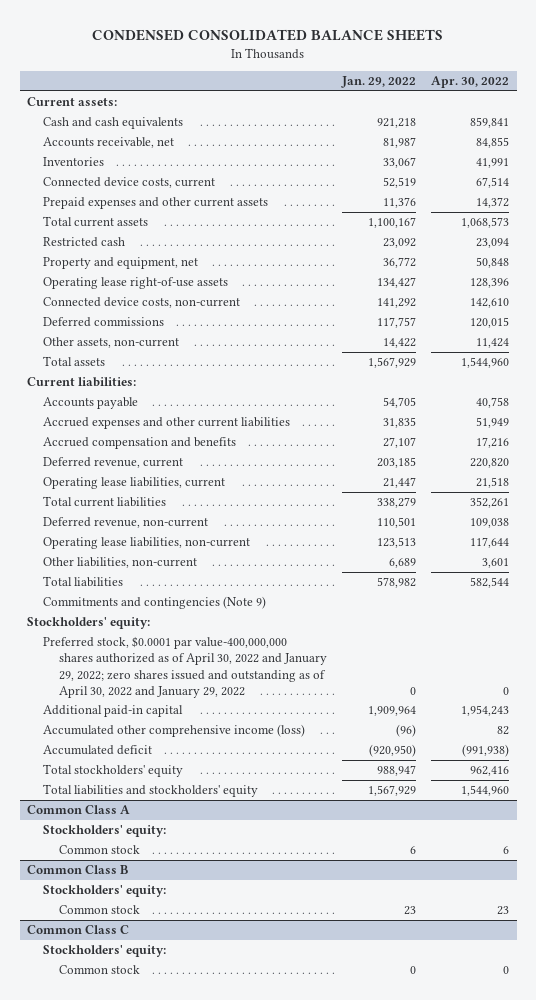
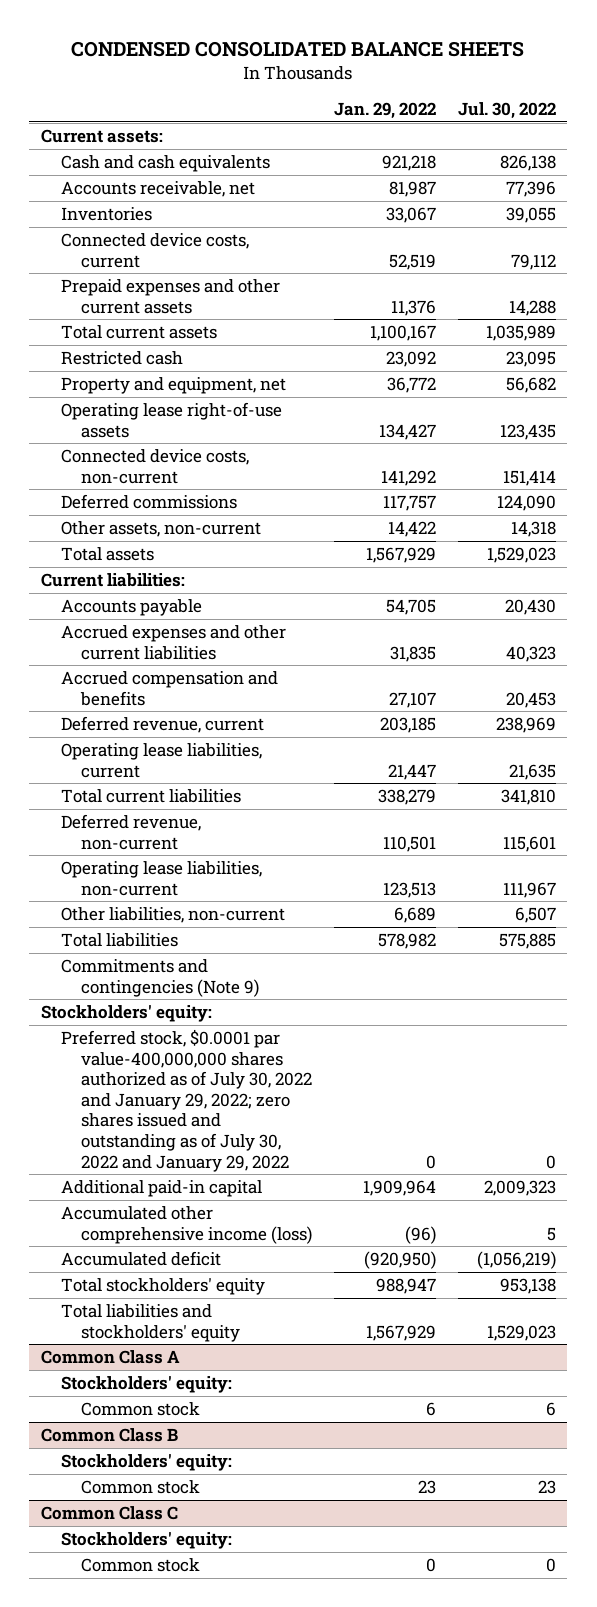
- | Jan. 29, 2022 | Apr. 30, 2022
+ | Jan. 29, 2022 | Jul. 30, 2022
- Preferred stock, $0.0001 par value-400,000,000 shares authorized as of April 30, 2022 and January 29, 2022; zero shares issued and outstanding as of April 30, 2022 and January 29, 2022 | 0 | 0
+ Preferred stock, $0.0001 par value-400,000,000 shares authorized as of July 30, 2022 and January 29, 2022; zero shares issued and outstanding as of July 30, 2022 and January 29, 2022 | 0 | 0

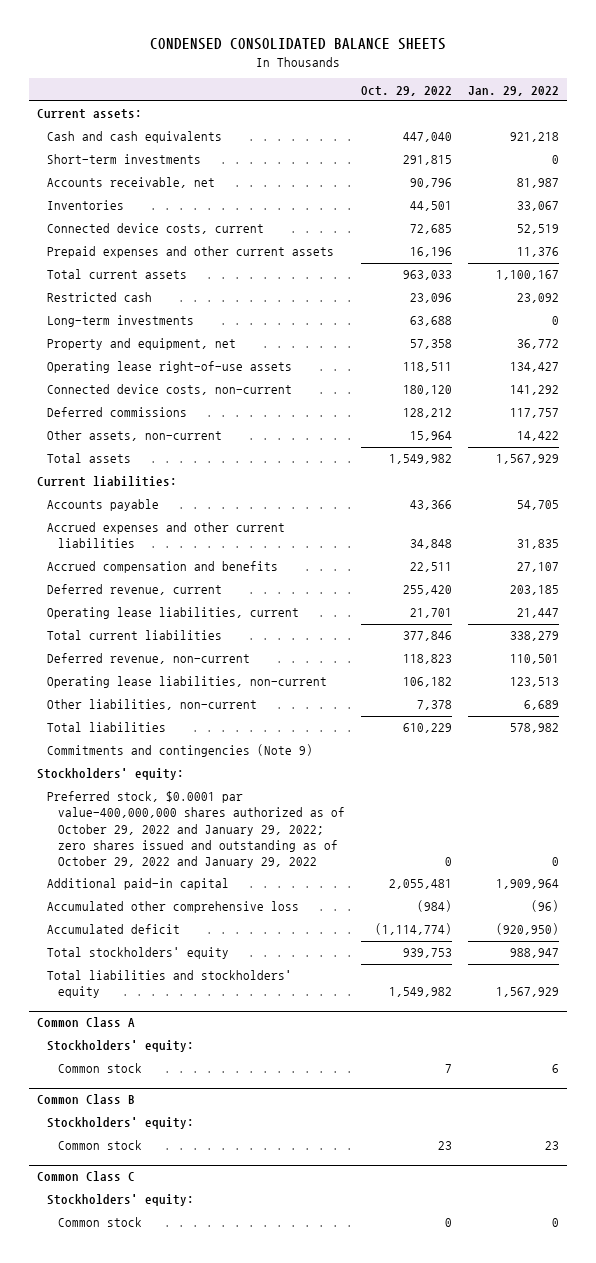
- | Jan. 29, 2022 | Jul. 30, 2022
+ | Oct. 29, 2022 | Jan. 29, 2022
+ Short-term investments | 291,815 | 0
+ Long-term investments | 63,688 | 0
- Preferred stock, $0.0001 par value-400,000,000 shares authorized as of July 30, 2022 and January 29, 2022; zero shares issued and outstanding as of July 30, 2022 and January 29, 2022 | 0 | 0
+ Preferred stock, $0.0001 par value-400,000,000 shares authorized as of October 29, 2022 and January 29, 2022; zero shares issued and outstanding as of October 29, 2022 and January 29, 2022 | 0 | 0
- Accumulated other comprehensive income (loss) | (96) | 5
+ Accumulated other comprehensive loss | (984) | (96)

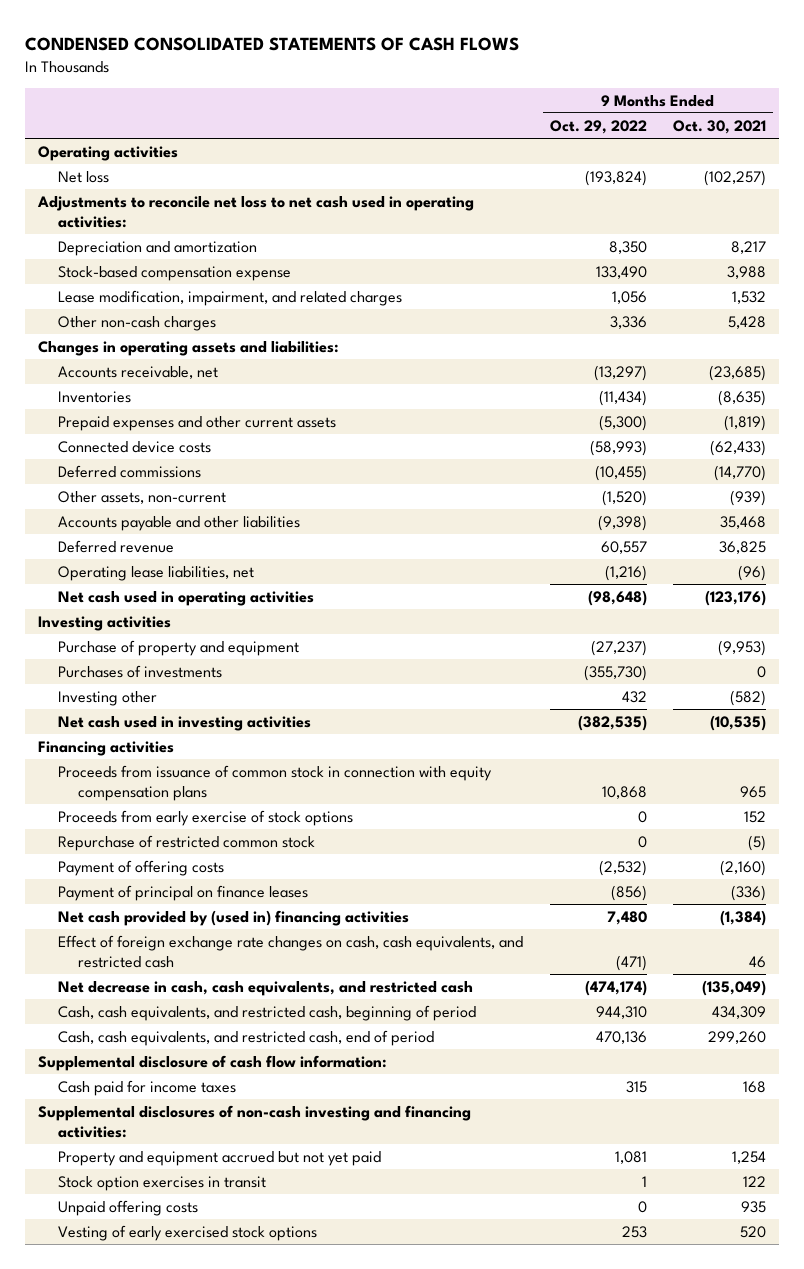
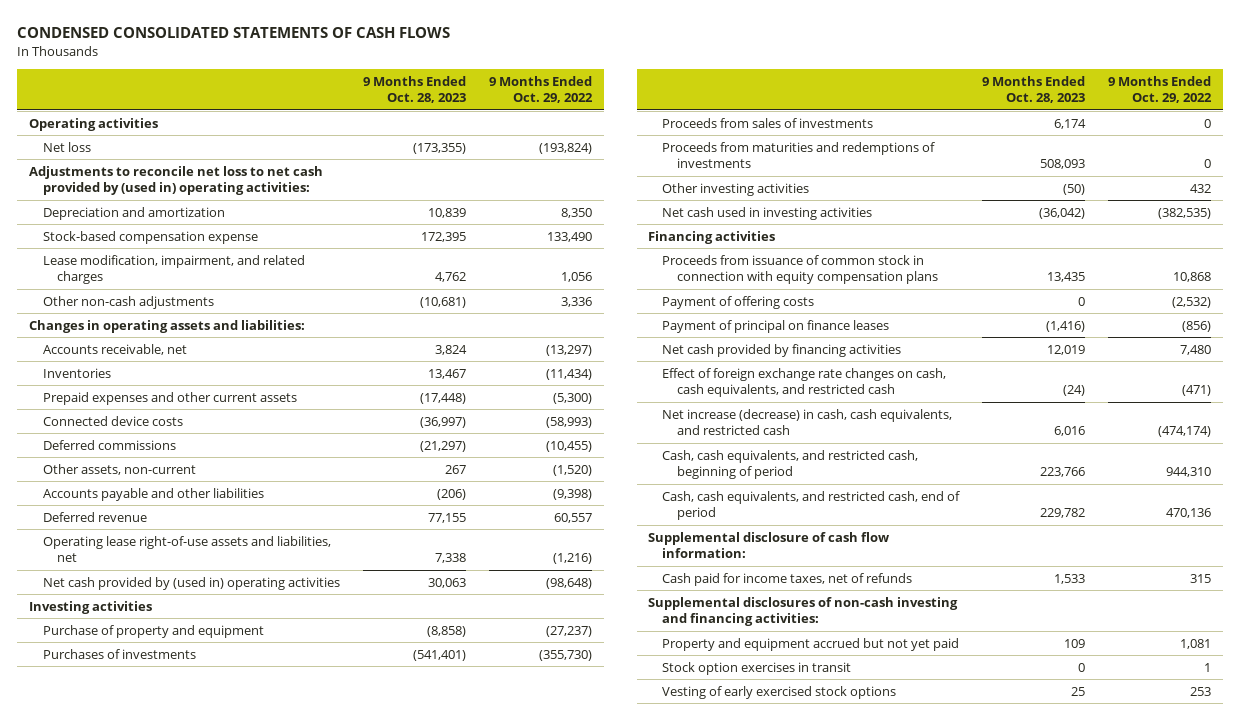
- | 9 Months Ended Oct. 29, 2022 | 9 Months Ended Oct. 30, 2021
+ | 9 Months Ended Oct. 28, 2023 | 9 Months Ended Oct. 29, 2022
- Adjustments to reconcile net loss to net cash used in operating activities:
+ Adjustments to reconcile net loss to net cash provided by (used in) operating activities:
- Other non-cash charges | 3,336 | 5,428
+ Other non-cash adjustments | (10,681) | 3,336
- Operating lease liabilities, net | (1,216) | (96)
- Net cash used in operating activities | (98,648) | (123,176)
+ Operating lease right-of-use assets and liabilities, net | 7,338 | (1,216)
+ Net cash provided by (used in) operating activities | 30,063 | (98,648)
- Investing other | 432 | (582)
+ Proceeds from sales of investments | 6,174 | 0
+ Proceeds from maturities and redemptions of investments | 508,093 | 0
+ Other investing activities | (50) | 432
- Proceeds from early exercise of stock options | 0 | 152
- Repurchase of restricted common stock | 0 | (5)
- Net cash provided by (used in) financing activities | 7,480 | (1,384)
+ Net cash provided by financing activities | 12,019 | 7,480
- Net decrease in cash, cash equivalents, and restricted cash | (474,174) | (135,049)
+ Net increase (decrease) in cash, cash equivalents, and restricted cash | 6,016 | (474,174)
- Cash paid for income taxes | 315 | 168
+ Cash paid for income taxes, net of refunds | 1,533 | 315
- Unpaid offering costs | 0 | 935

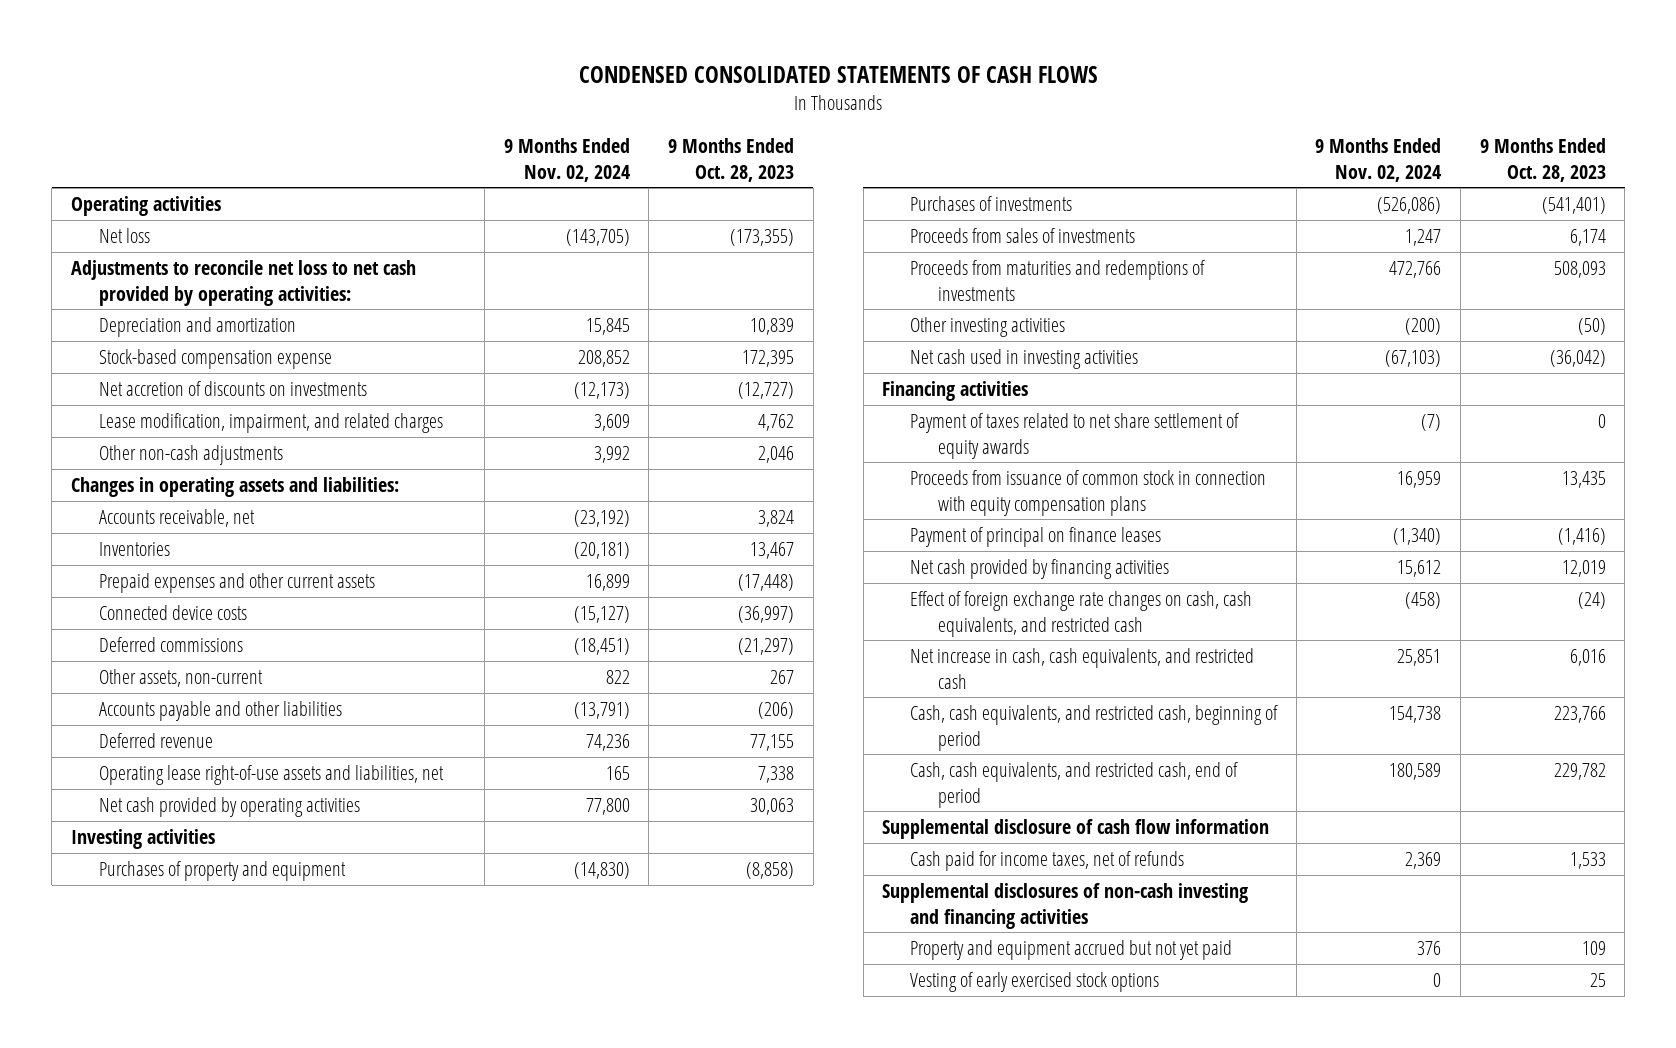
- | 9 Months Ended Oct. 28, 2023 | 9 Months Ended Oct. 29, 2022
+ | 9 Months Ended Nov. 02, 2024 | 9 Months Ended Oct. 28, 2023
- Adjustments to reconcile net loss to net cash provided by (used in) operating activities:
+ Adjustments to reconcile net loss to net cash provided by operating activities:
+ Net accretion of discounts on investments | (12,173) | (12,727)
- Other non-cash adjustments | (10,681) | 3,336
+ Other non-cash adjustments | 3,992 | 2,046
- Net cash provided by (used in) operating activities | 30,063 | (98,648)
+ Net cash provided by operating activities | 77,800 | 30,063
- Purchase of property and equipment | (8,858) | (27,237)
+ Purchases of property and equipment | (14,830) | (8,858)
+ Payment of taxes related to net share settlement of equity awards | (7) | 0
- Payment of offering costs | 0 | (2,532)
- Net increase (decrease) in cash, cash equivalents, and restricted cash | 6,016 | (474,174)
+ Net increase in cash, cash equivalents, and restricted cash | 25,851 | 6,016
- Supplemental disclosure of cash flow information:
+ Supplemental disclosure of cash flow information
- Supplemental disclosures of non-cash investing and financing activities:
+ Supplemental disclosures of non-cash investing and financing activities
- Stock option exercises in transit | 0 | 1

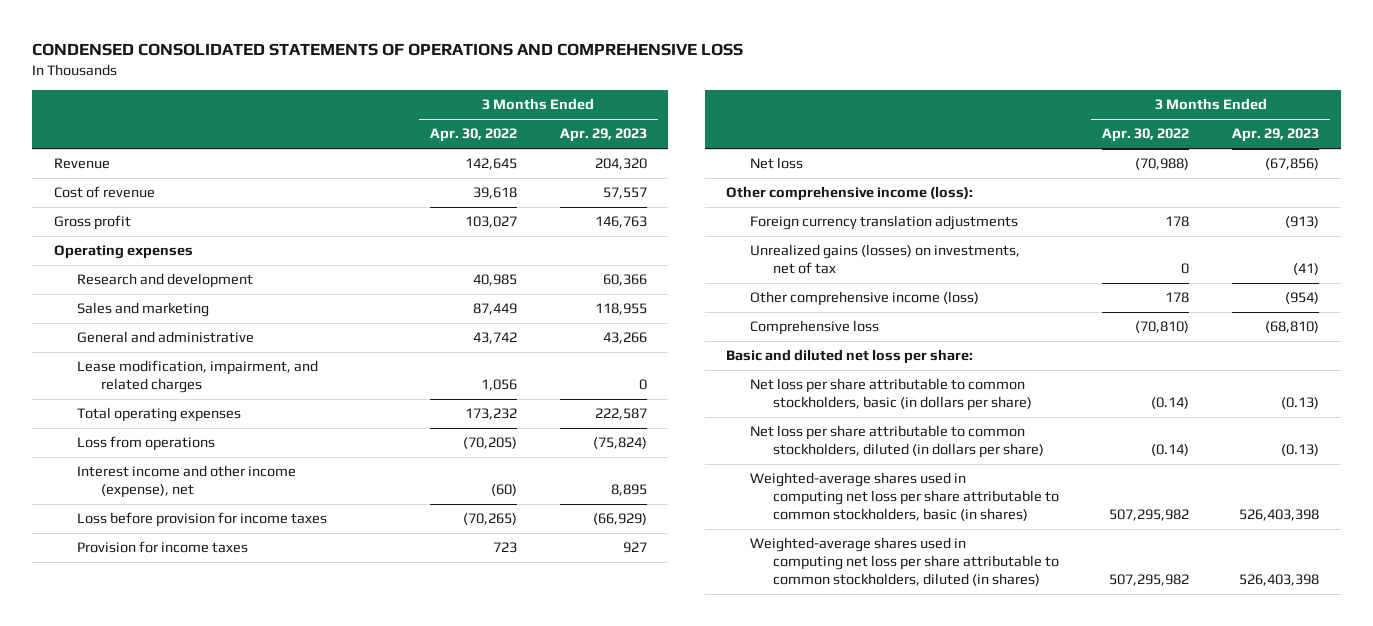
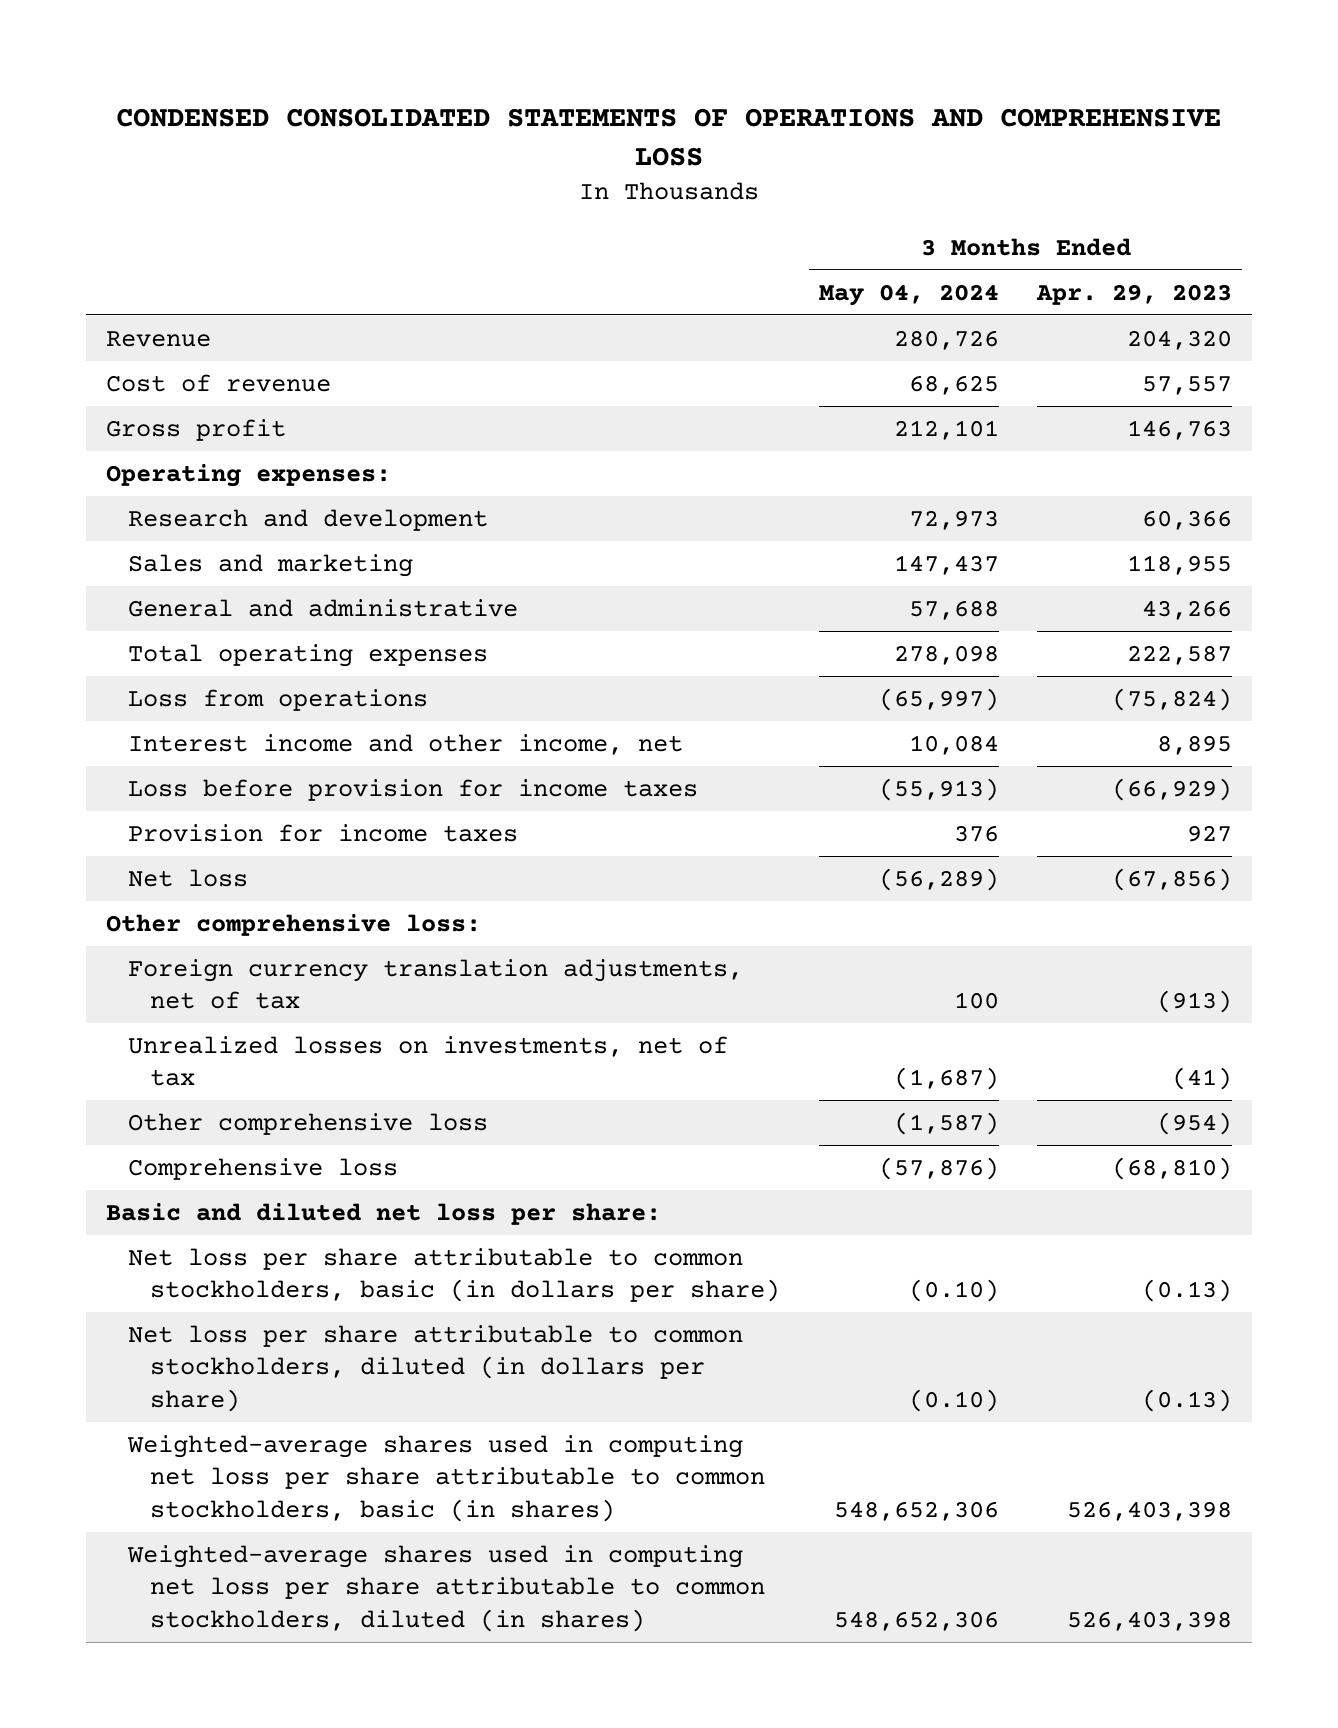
- | 3 Months Ended Apr. 30, 2022 | 3 Months Ended Apr. 29, 2023
+ | 3 Months Ended May 04, 2024 | 3 Months Ended Apr. 29, 2023
- Operating expenses
+ Operating expenses:
- Lease modification, impairment, and related charges | 1,056 | 0
- Interest income and other income (expense), net | (60) | 8,895
+ Interest income and other income, net | 10,084 | 8,895
- Other comprehensive income (loss):
- Foreign currency translation adjustments | 178 | (913)
- Unrealized gains (losses) on investments, net of tax | 0 | (41)
- Other comprehensive income (loss) | 178 | (954)
+ Other comprehensive loss:
+ Foreign currency translation adjustments, net of tax | 100 | (913)
+ Unrealized losses on investments, net of tax | (1,687) | (41)
+ Other comprehensive loss | (1,587) | (954)

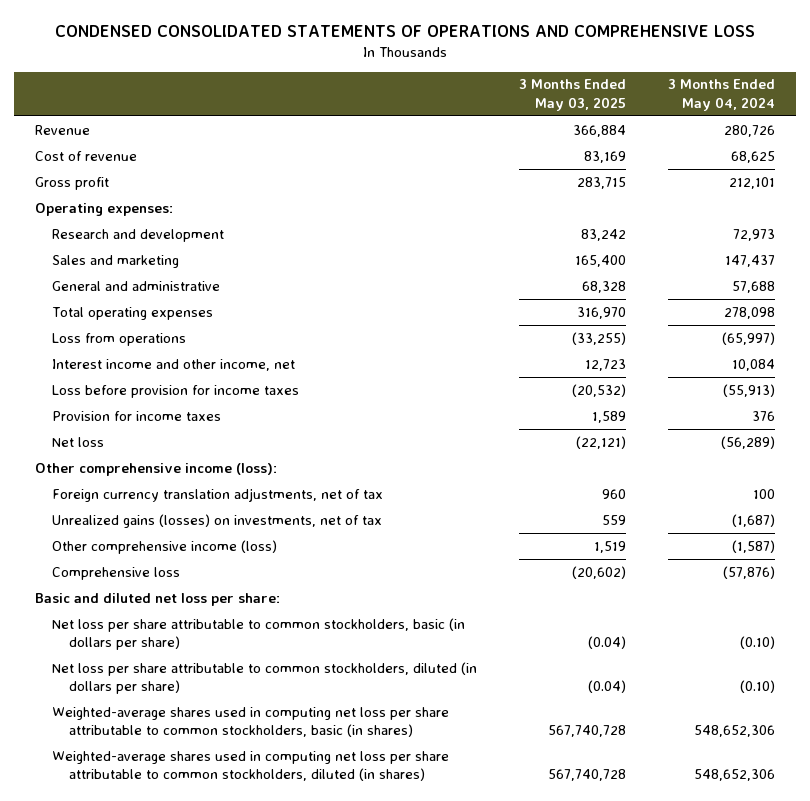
- | 3 Months Ended May 04, 2024 | 3 Months Ended Apr. 29, 2023
+ | 3 Months Ended May 03, 2025 | 3 Months Ended May 04, 2024
- Other comprehensive loss:
+ Other comprehensive income (loss):
- Unrealized losses on investments, net of tax | (1,687) | (41)
- Other comprehensive loss | (1,587) | (954)
+ Unrealized gains (losses) on investments, net of tax | 559 | (1,687)
+ Other comprehensive income (loss) | 1,519 | (1,587)

